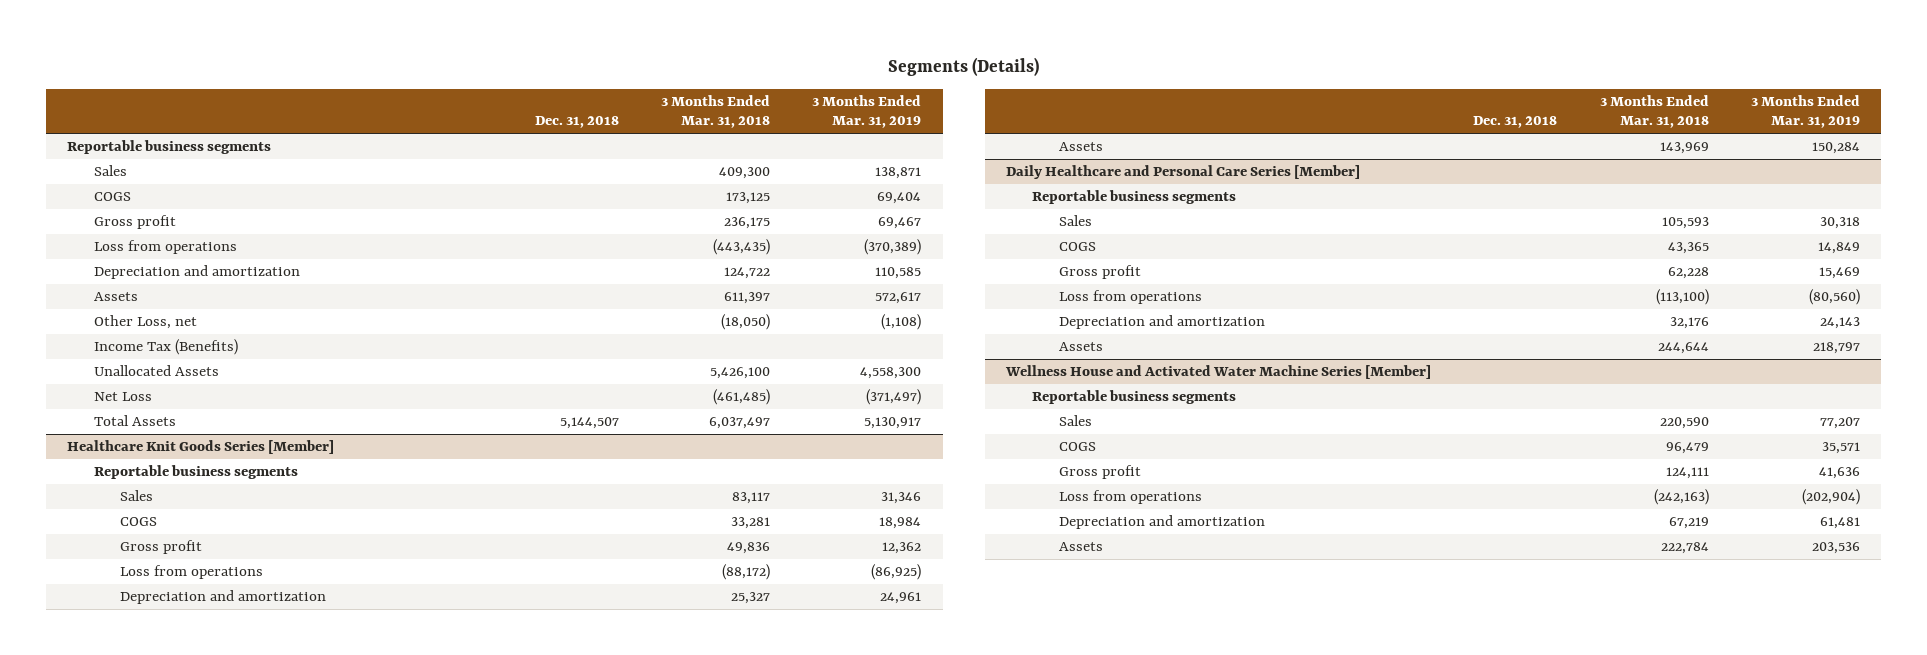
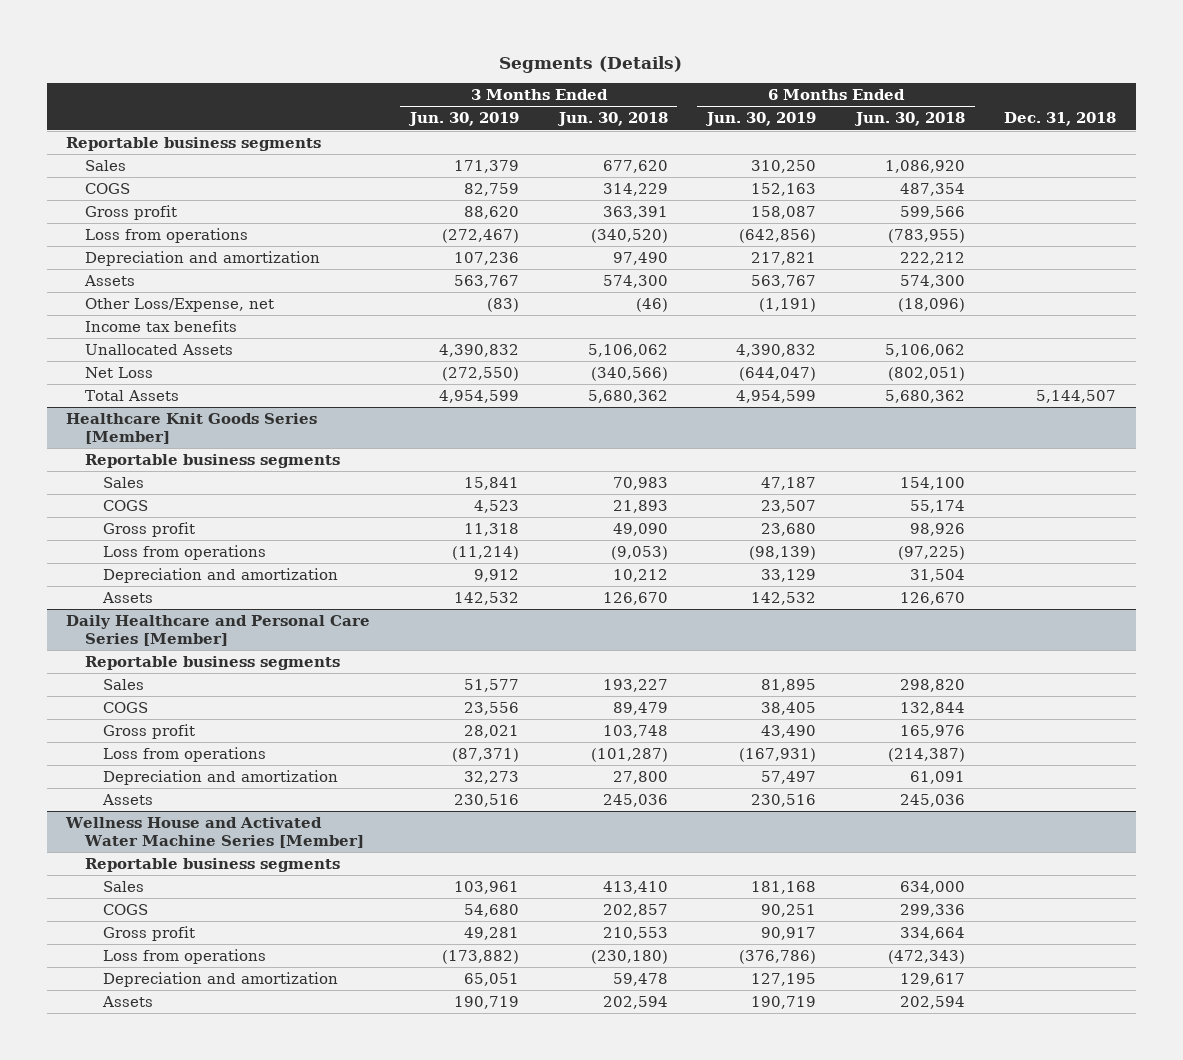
- | Dec. 31, 2018 | 3 Months Ended Mar. 31, 2018 | 3 Months Ended Mar. 31, 2019
+ | 3 Months Ended Jun. 30, 2019 | 3 Months Ended Jun. 30, 2018 | 6 Months Ended Jun. 30, 2019 | 6 Months Ended Jun. 30, 2018 | Dec. 31, 2018
- Other Loss, net | | (18,050) | (1,108)
- Income Tax (Benefits)
+ Other Loss/Expense, net | (83) | (46) | (1,191) | (18,096) |
+ Income tax benefits

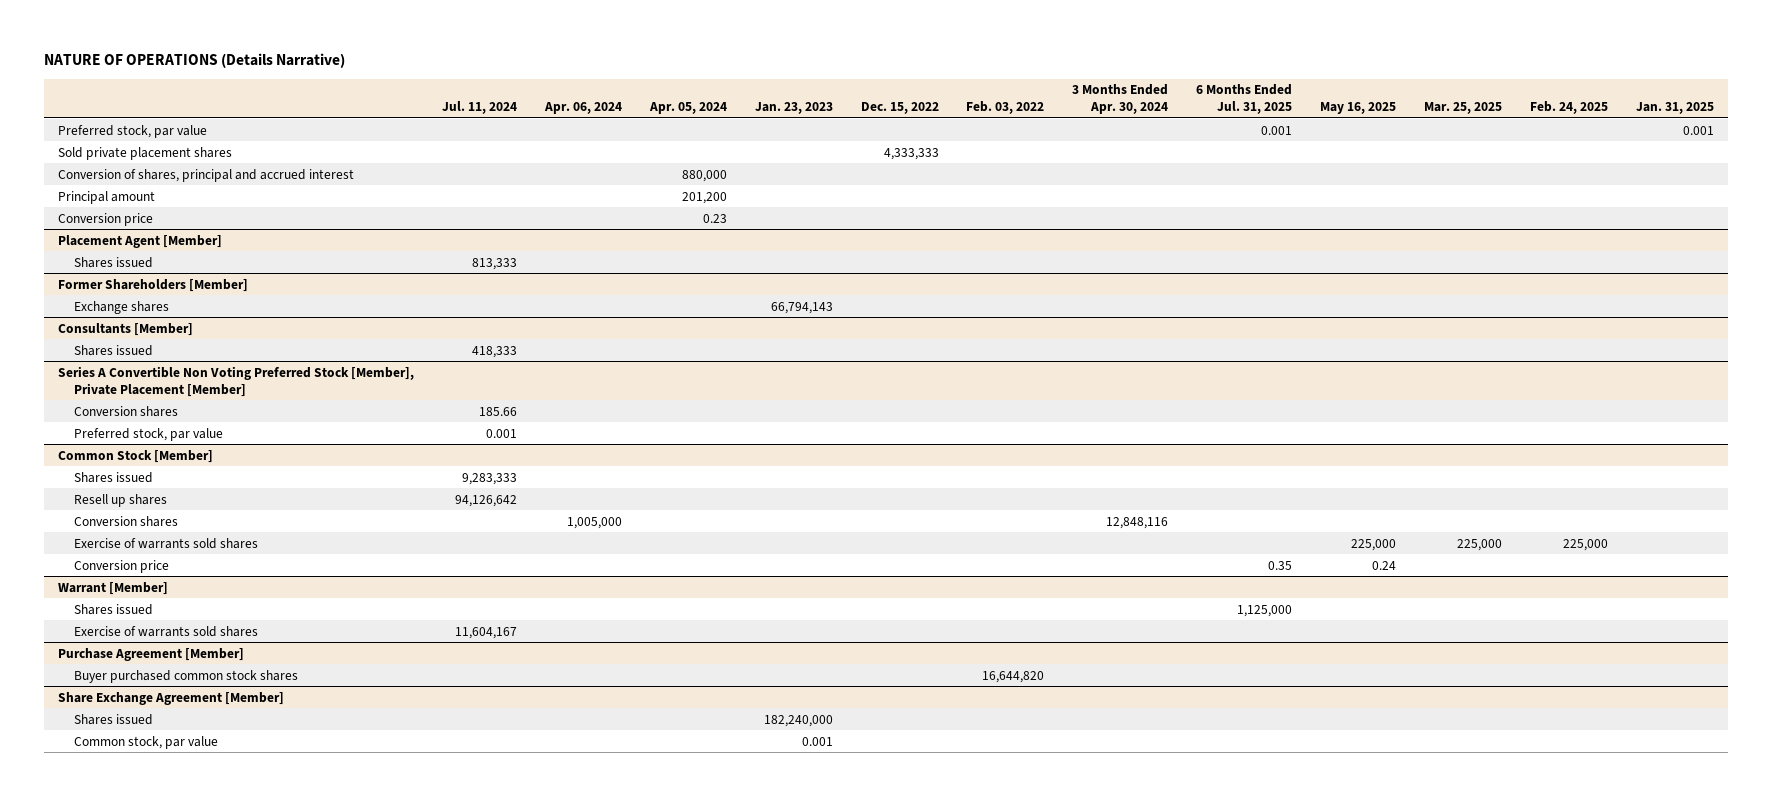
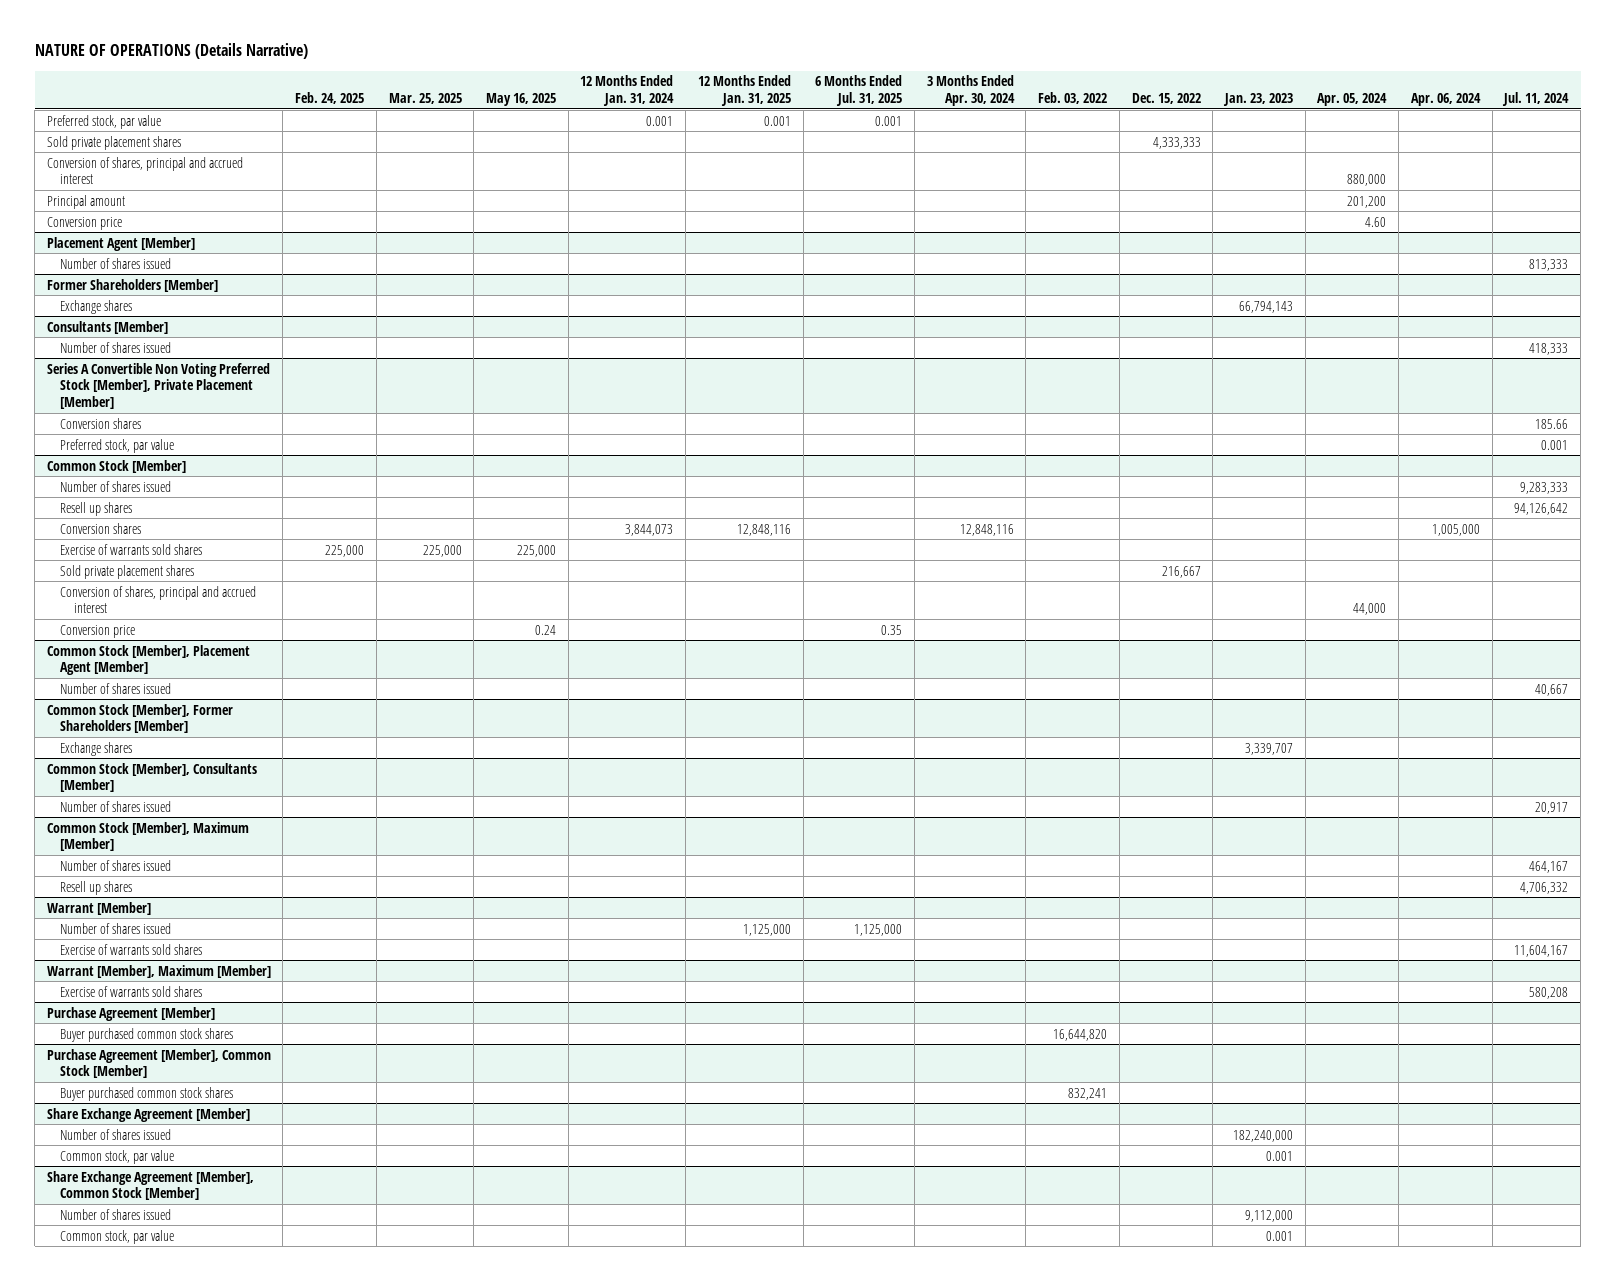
- | Jul. 11, 2024 | Apr. 06, 2024 | Apr. 05, 2024 | Jan. 23, 2023 | Dec. 15, 2022 | Feb. 03, 2022 | 3 Months Ended Apr. 30, 2024 | 6 Months Ended Jul. 31, 2025 | May 16, 2025 | Mar. 25, 2025 | Feb. 24, 2025 | Jan. 31, 2025
+ | Feb. 24, 2025 | Mar. 25, 2025 | May 16, 2025 | 12 Months Ended Jan. 31, 2024 | 12 Months Ended Jan. 31, 2025 | 6 Months Ended Jul. 31, 2025 | 3 Months Ended Apr. 30, 2024 | Feb. 03, 2022 | Dec. 15, 2022 | Jan. 23, 2023 | Apr. 05, 2024 | Apr. 06, 2024 | Jul. 11, 2024
- Conversion price | | | 0.23 | | | | | | | | |
+ Conversion price | | | | | | | | | | | 4.60 | |
@ Placement Agent [Member]
- Shares issued | 813,333 | | | | | | | | | | |
+ Number of shares issued | | | | | | | | | | | | | 813,333
@ Consultants [Member]
- Shares issued | 418,333 | | | | | | | | | | |
+ Number of shares issued | | | | | | | | | | | | | 418,333
@ Common Stock [Member]
- Shares issued | 9,283,333 | | | | | | | | | | |
+ Number of shares issued | | | | | | | | | | | | | 9,283,333
+ Sold private placement shares | | | | | | | | | 216,667 | | | |
+ Conversion of shares, principal and accrued interest | | | | | | | | | | | 44,000 | |
+ Common Stock [Member], Placement Agent [Member]
+ Number of shares issued | | | | | | | | | | | | | 40,667
+ Common Stock [Member], Former Shareholders [Member]
+ Exchange shares | | | | | | | | | | 3,339,707 | | |
+ Common Stock [Member], Consultants [Member]
+ Number of shares issued | | | | | | | | | | | | | 20,917
+ Common Stock [Member], Maximum [Member]
+ Number of shares issued | | | | | | | | | | | | | 464,167
+ Resell up shares | | | | | | | | | | | | | 4,706,332
@ Warrant [Member]
- Shares issued | | | | | | | | 1,125,000 | | | |
+ Number of shares issued | | | | | 1,125,000 | 1,125,000 | | | | | | |
+ Warrant [Member], Maximum [Member]
+ Exercise of warrants sold shares | | | | | | | | | | | | | 580,208
+ Purchase Agreement [Member], Common Stock [Member]
+ Buyer purchased common stock shares | | | | | | | | 832,241 | | | | |
@ Share Exchange Agreement [Member]
- Shares issued | | | | 182,240,000 | | | | | | | |
+ Number of shares issued | | | | | | | | | | 182,240,000 | | |
+ Share Exchange Agreement [Member], Common Stock [Member]
+ Number of shares issued | | | | | | | | | | 9,112,000 | | |
+ Common stock, par value | | | | | | | | | | 0.001 | | |

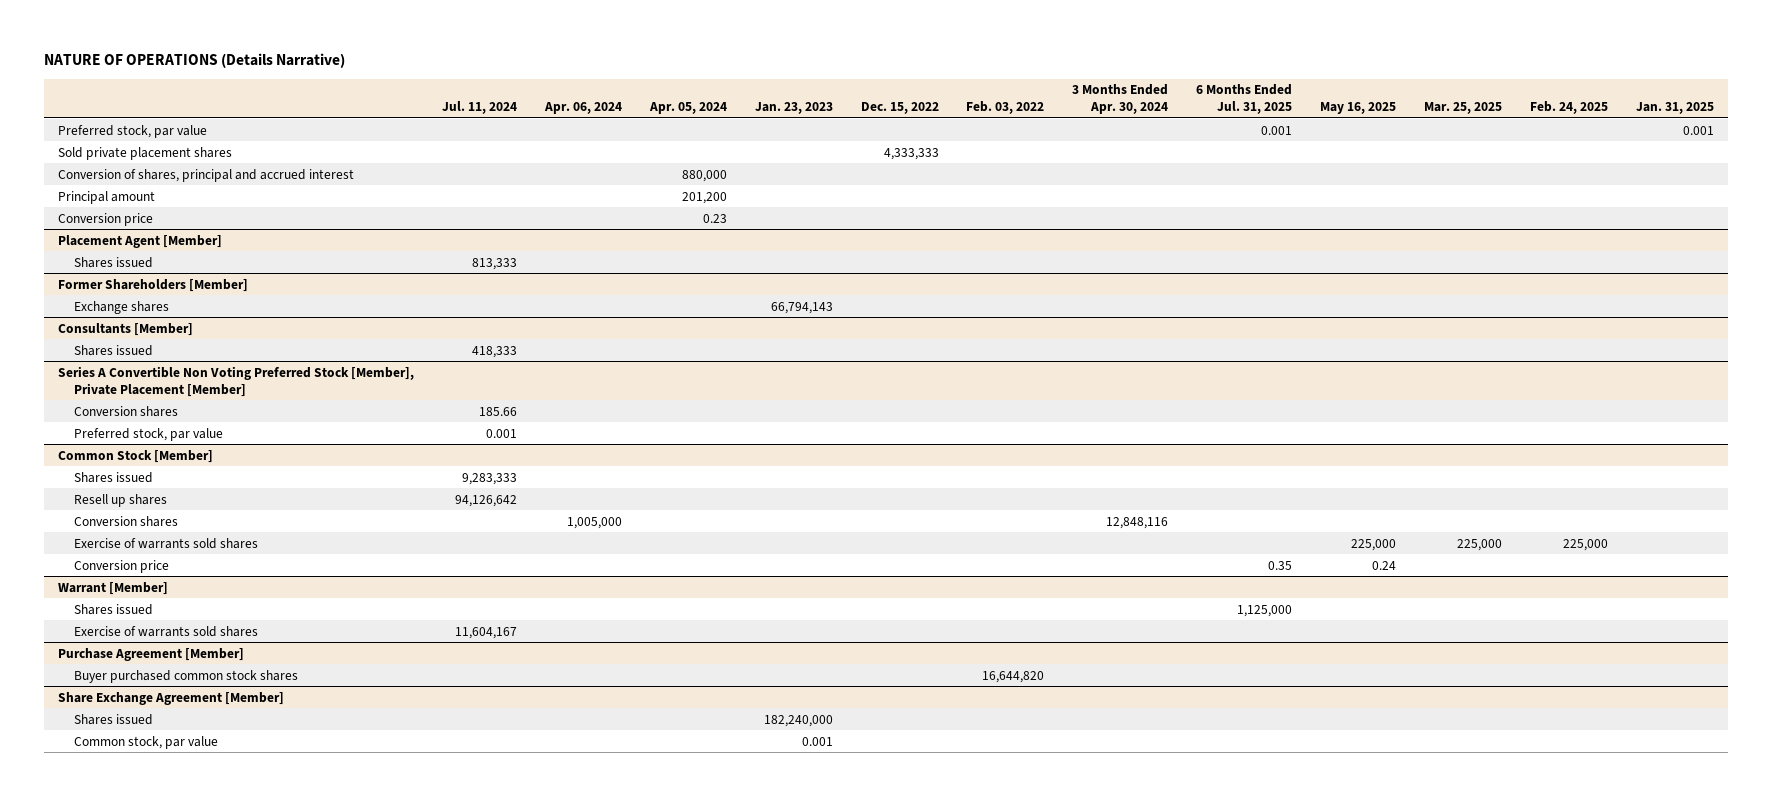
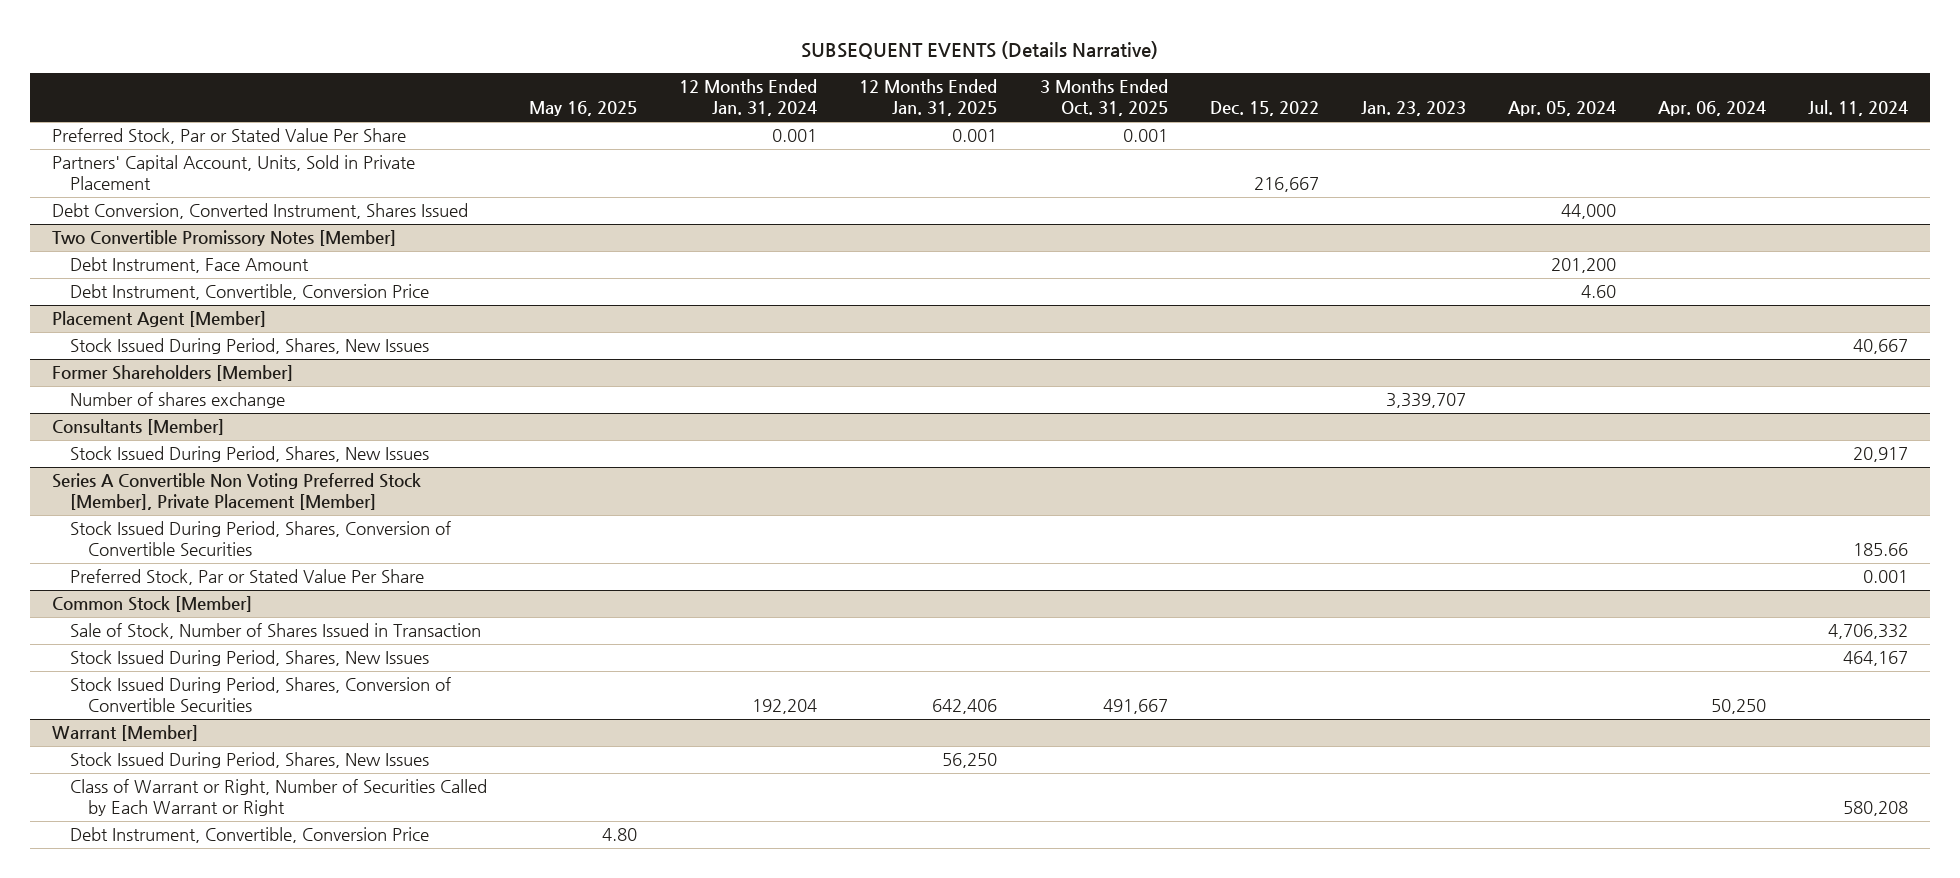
- NATURE OF OPERATIONS (Details Narrative)
+ SUBSEQUENT EVENTS (Details Narrative)
- | Jul. 11, 2024 | Apr. 06, 2024 | Apr. 05, 2024 | Jan. 23, 2023 | Dec. 15, 2022 | Feb. 03, 2022 | 3 Months Ended Apr. 30, 2024 | 6 Months Ended Jul. 31, 2025 | May 16, 2025 | Mar. 25, 2025 | Feb. 24, 2025 | Jan. 31, 2025
+ | May 16, 2025 | 12 Months Ended Jan. 31, 2024 | 12 Months Ended Jan. 31, 2025 | 3 Months Ended Oct. 31, 2025 | Dec. 15, 2022 | Jan. 23, 2023 | Apr. 05, 2024 | Apr. 06, 2024 | Jul. 11, 2024
- Preferred stock, par value | | | | | | | | 0.001 | | | | 0.001
- Sold private placement shares | | | | | 4,333,333 | | | | | | |
- Conversion of shares, principal and accrued interest | | | 880,000 | | | | | | | | |
- Principal amount | | | 201,200 | | | | | | | | |
- Conversion price | | | 0.23 | | | | | | | | |
+ Preferred Stock, Par or Stated Value Per Share | | 0.001 | 0.001 | 0.001 | | | | |
+ Partners' Capital Account, Units, Sold in Private Placement | | | | | 216,667 | | | |
+ Debt Conversion, Converted Instrument, Shares Issued | | | | | | | 44,000 | |
+ Two Convertible Promissory Notes [Member]
+ Debt Instrument, Face Amount | | | | | | | 201,200 | |
+ Debt Instrument, Convertible, Conversion Price | | | | | | | 4.60 | |
@ Placement Agent [Member]
- Shares issued | 813,333 | | | | | | | | | | |
+ Stock Issued During Period, Shares, New Issues | | | | | | | | | 40,667
@ Former Shareholders [Member]
- Exchange shares | | | | 66,794,143 | | | | | | | |
+ Number of shares exchange | | | | | | 3,339,707 | | |
@ Consultants [Member]
- Shares issued | 418,333 | | | | | | | | | | |
+ Stock Issued During Period, Shares, New Issues | | | | | | | | | 20,917
@ Series A Convertible Non Voting Preferred Stock [Member], Private Placement [Member]
- Conversion shares | 185.66 | | | | | | | | | | |
- Preferred stock, par value | 0.001 | | | | | | | | | | |
+ Stock Issued During Period, Shares, Conversion of Convertible Securities | | | | | | | | | 185.66
+ Preferred Stock, Par or Stated Value Per Share | | | | | | | | | 0.001
@ Common Stock [Member]
- Shares issued | 9,283,333 | | | | | | | | | | |
- Resell up shares | 94,126,642 | | | | | | | | | | |
- Conversion shares | | 1,005,000 | | | | | 12,848,116 | | | | |
- Exercise of warrants sold shares | | | | | | | | | 225,000 | 225,000 | 225,000 |
- Conversion price | | | | | | | | 0.35 | 0.24 | | |
+ Sale of Stock, Number of Shares Issued in Transaction | | | | | | | | | 4,706,332
+ Stock Issued During Period, Shares, New Issues | | | | | | | | | 464,167
+ Stock Issued During Period, Shares, Conversion of Convertible Securities | | 192,204 | 642,406 | 491,667 | | | | 50,250 |
@ Warrant [Member]
- Shares issued | | | | | | | | 1,125,000 | | | |
- Exercise of warrants sold shares | 11,604,167 | | | | | | | | | | |
- Purchase Agreement [Member]
- Buyer purchased common stock shares | | | | | | 16,644,820 | | | | | |
- Share Exchange Agreement [Member]
- Shares issued | | | | 182,240,000 | | | | | | | |
- Common stock, par value | | | | 0.001 | | | | | | | |
@ Warrant [Member]
+ Stock Issued During Period, Shares, New Issues | | | 56,250 | | | | | |
+ Class of Warrant or Right, Number of Securities Called by Each Warrant or Right | | | | | | | | | 580,208
+ Debt Instrument, Convertible, Conversion Price | 4.80 | | | | | | | |

